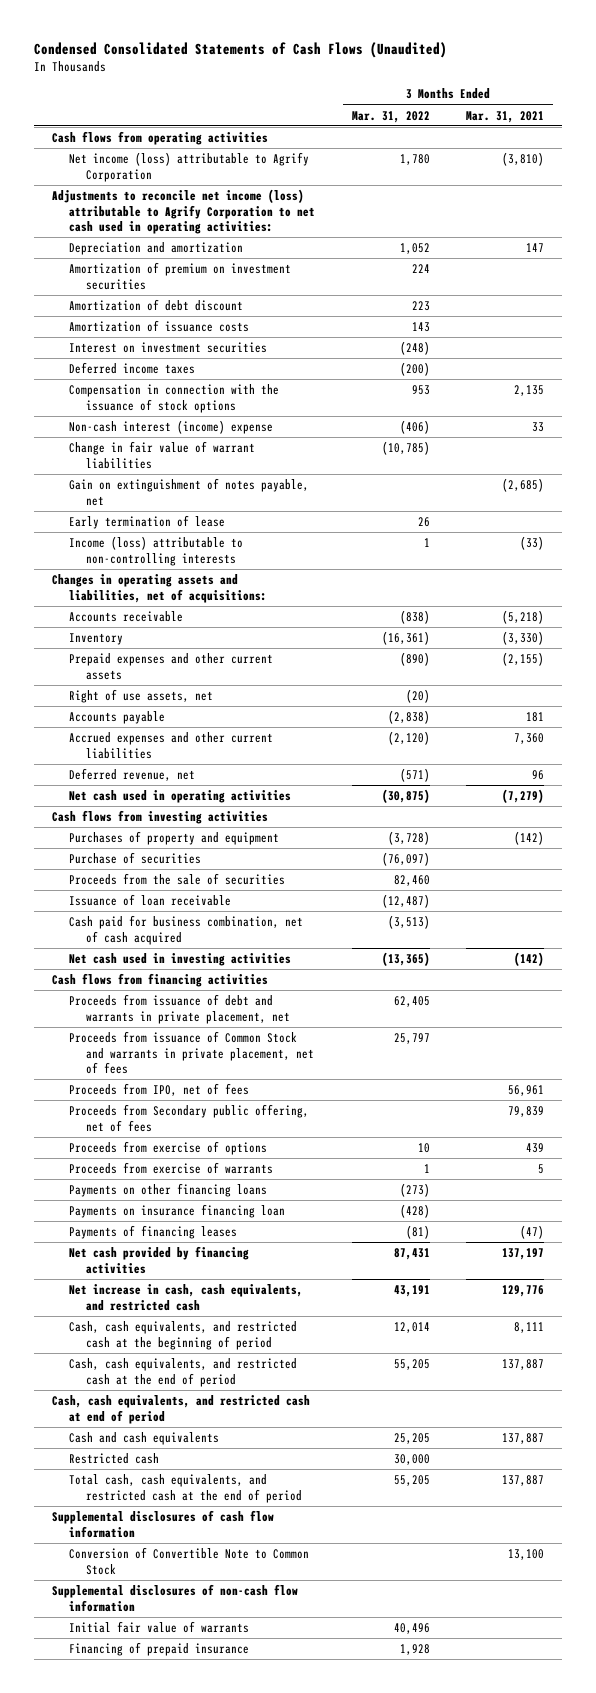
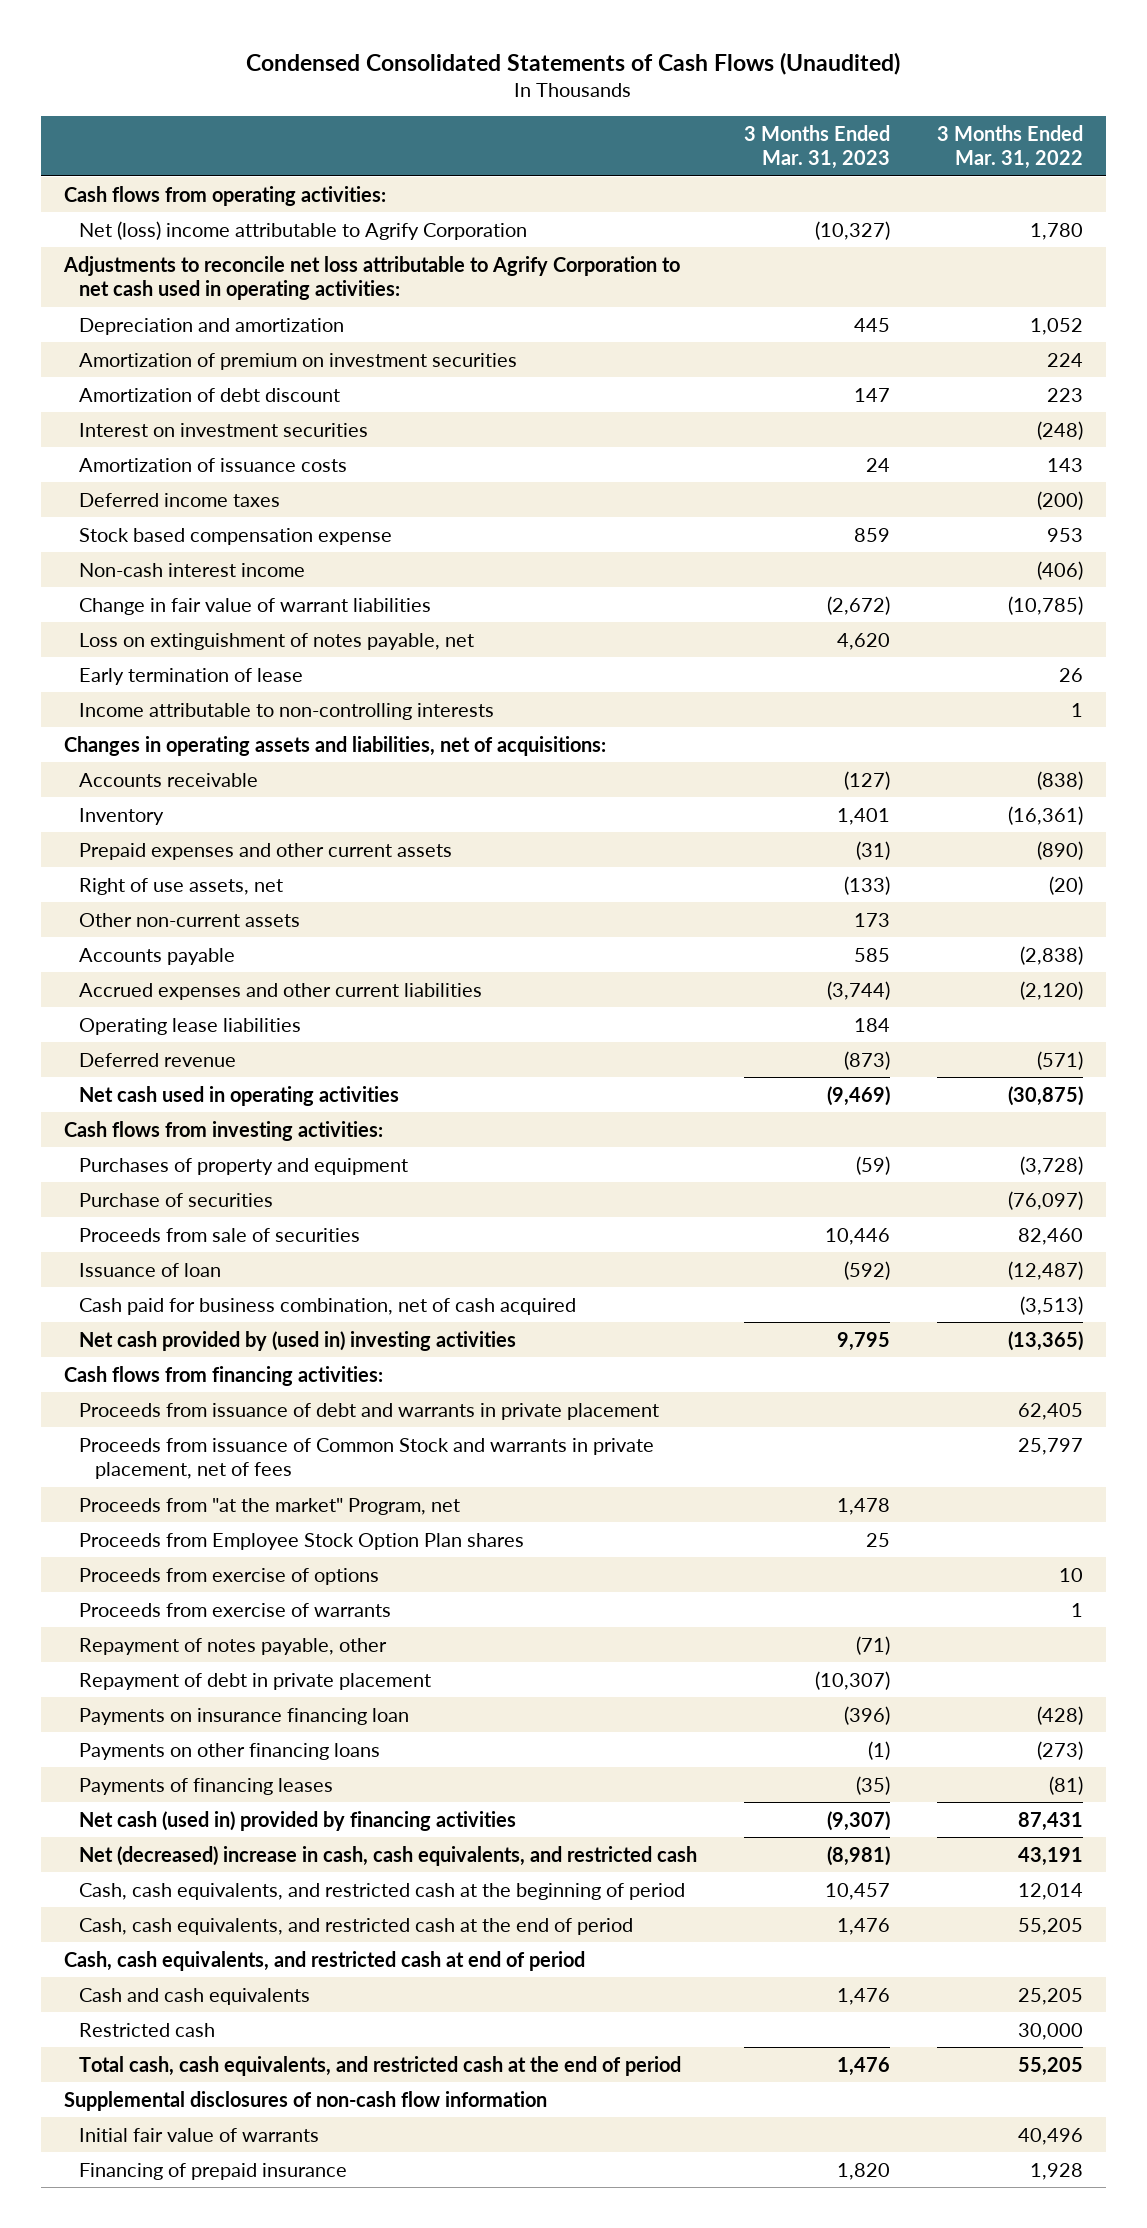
- | 3 Months Ended Mar. 31, 2022 | 3 Months Ended Mar. 31, 2021
+ | 3 Months Ended Mar. 31, 2023 | 3 Months Ended Mar. 31, 2022
- Cash flows from operating activities
- Net income (loss) attributable to Agrify Corporation | 1,780 | (3,810)
- Adjustments to reconcile net income (loss) attributable to Agrify Corporation to net cash used in operating activities:
+ Cash flows from operating activities:
+ Net (loss) income attributable to Agrify Corporation | (10,327) | 1,780
+ Adjustments to reconcile net loss attributable to Agrify Corporation to net cash used in operating activities:
moved down: Amortization of issuance costs | 24 | 143
- Compensation in connection with the issuance of stock options | 953 | 2,135
- Non-cash interest (income) expense | (406) | 33
+ Stock based compensation expense | 859 | 953
+ Non-cash interest income | | (406)
- Gain on extinguishment of notes payable, net | | (2,685)
+ Loss on extinguishment of notes payable, net | 4,620 |
- Income (loss) attributable to non-controlling interests | 1 | (33)
+ Income attributable to non-controlling interests | | 1
+ Other non-current assets | 173 |
- Deferred revenue, net | (571) | 96
+ Operating lease liabilities | 184 |
+ Deferred revenue | (873) | (571)
- Cash flows from investing activities
+ Cash flows from investing activities:
- Proceeds from the sale of securities | 82,460 |
- Issuance of loan receivable | (12,487) |
+ Proceeds from sale of securities | 10,446 | 82,460
+ Issuance of loan | (592) | (12,487)
- Net cash used in investing activities | (13,365) | (142)
- Cash flows from financing activities
- Proceeds from issuance of debt and warrants in private placement, net | 62,405 |
+ Net cash provided by (used in) investing activities | 9,795 | (13,365)
+ Cash flows from financing activities:
+ Proceeds from issuance of debt and warrants in private placement | | 62,405
- Proceeds from IPO, net of fees | | 56,961
- Proceeds from Secondary public offering, net of fees | | 79,839
+ Proceeds from "at the market" Program, net | 1,478 |
+ Proceeds from Employee Stock Option Plan shares | 25 |
+ Repayment of notes payable, other | (71) |
+ Repayment of debt in private placement | (10,307) |
moved down: Payments on other financing loans | (1) | (273)
- Net cash provided by financing activities | 87,431 | 137,197
- Net increase in cash, cash equivalents, and restricted cash | 43,191 | 129,776
+ Net cash (used in) provided by financing activities | (9,307) | 87,431
+ Net (decreased) increase in cash, cash equivalents, and restricted cash | (8,981) | 43,191
- Supplemental disclosures of cash flow information
- Conversion of Convertible Note to Common Stock | | 13,100

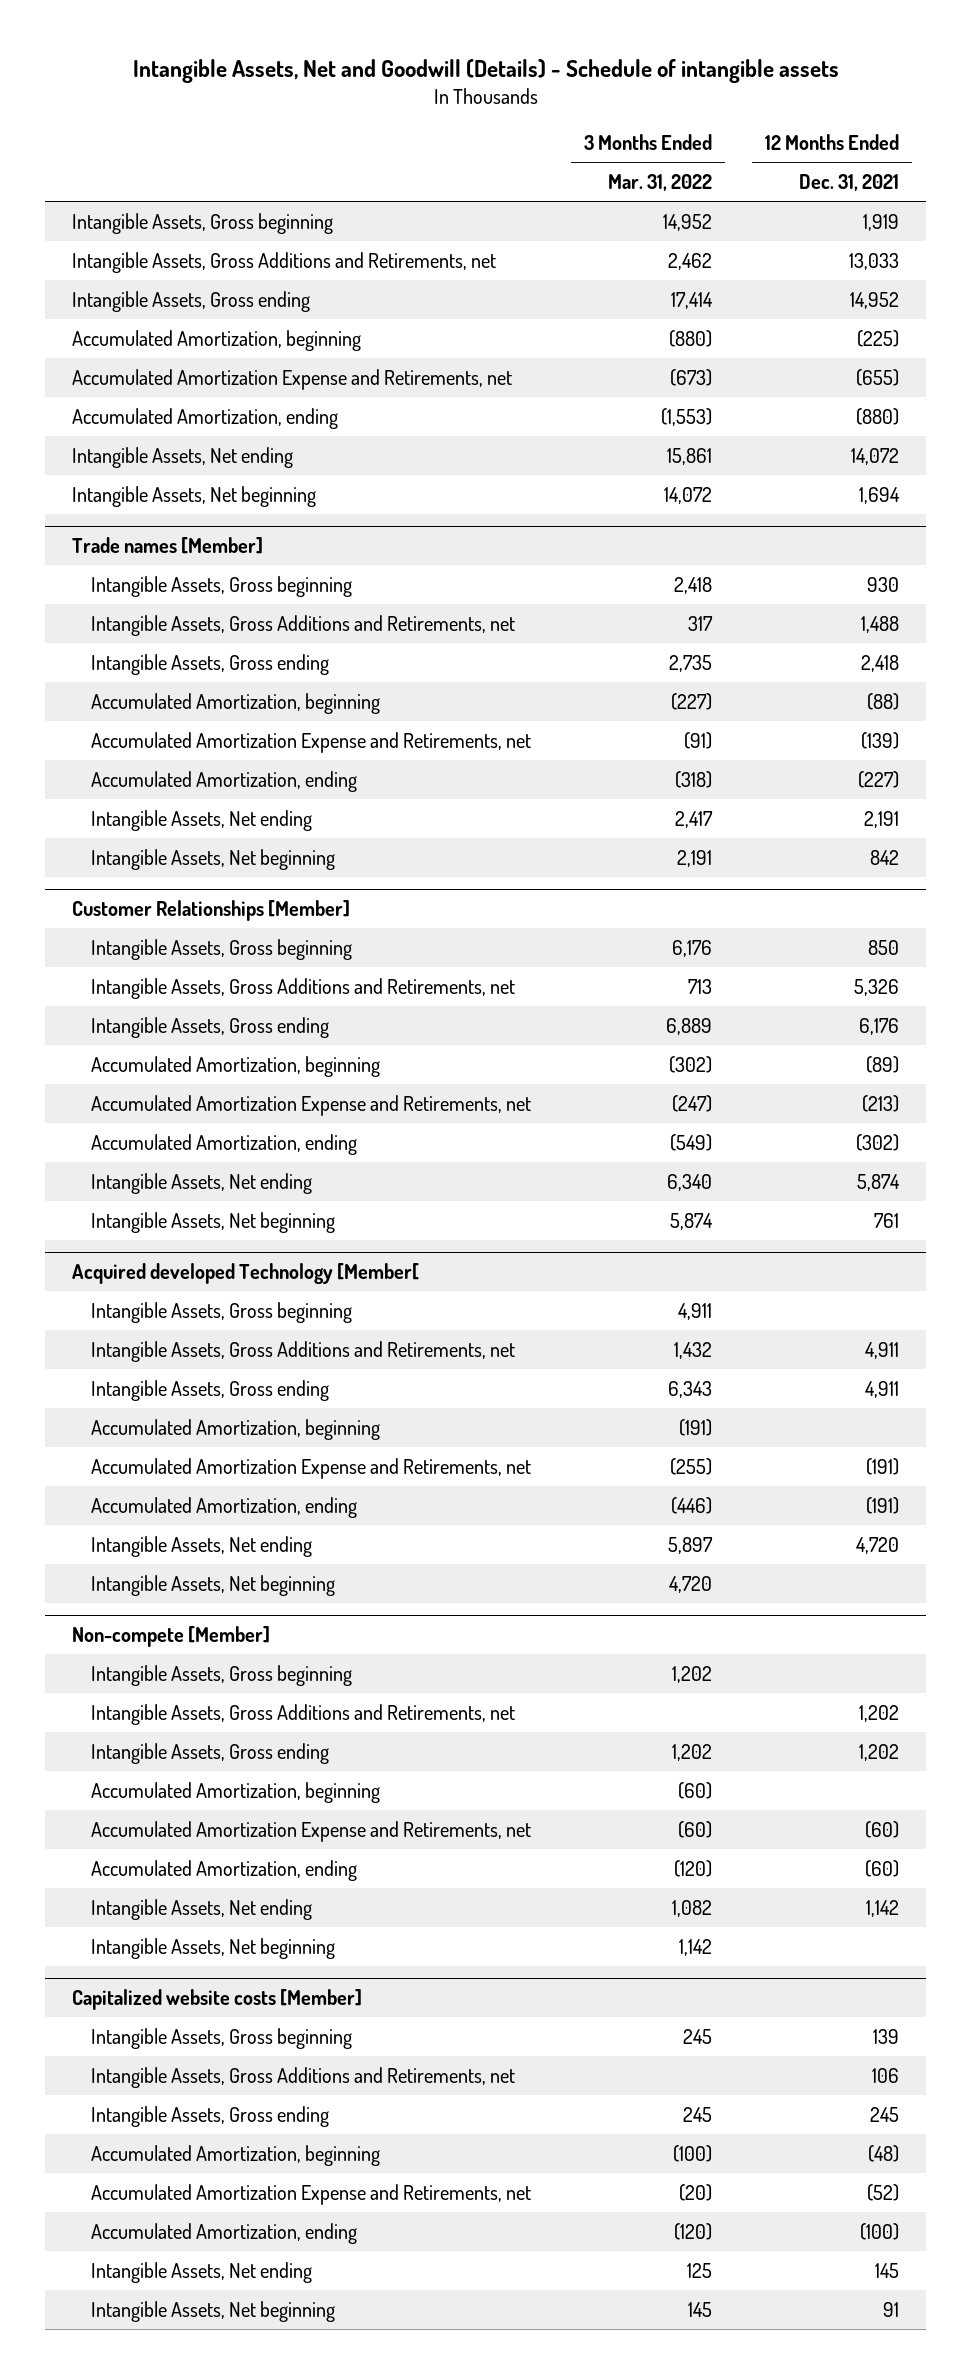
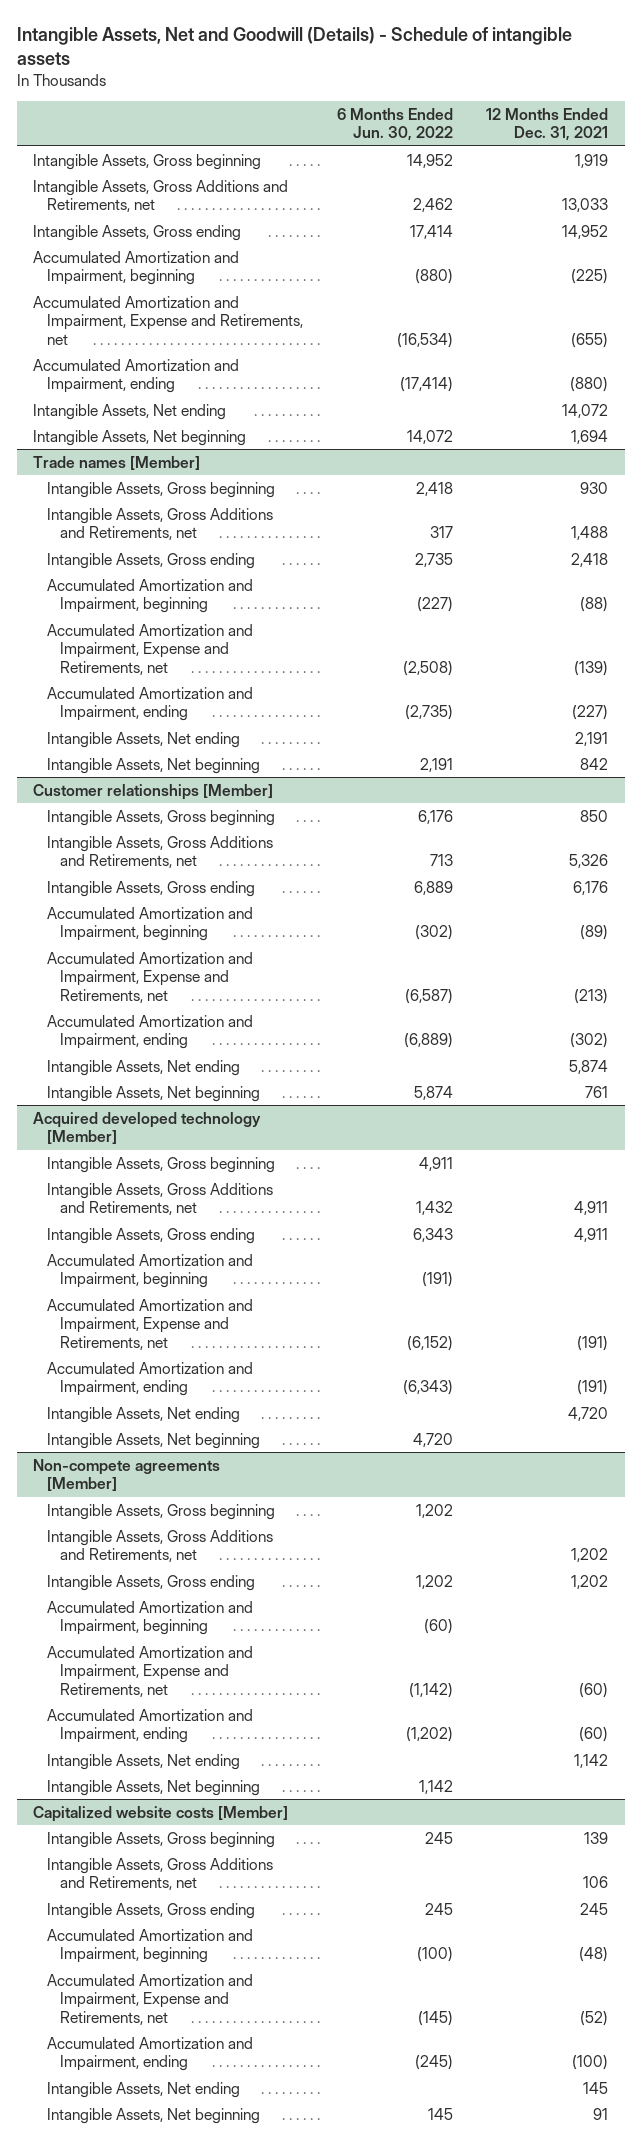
- | 3 Months Ended Mar. 31, 2022 | 12 Months Ended Dec. 31, 2021
+ | 6 Months Ended Jun. 30, 2022 | 12 Months Ended Dec. 31, 2021
- Accumulated Amortization, beginning | (880) | (225)
- Accumulated Amortization Expense and Retirements, net | (673) | (655)
- Accumulated Amortization, ending | (1,553) | (880)
+ Accumulated Amortization and Impairment, beginning | (880) | (225)
+ Accumulated Amortization and Impairment, Expense and Retirements, net | (16,534) | (655)
+ Accumulated Amortization and Impairment, ending | (17,414) | (880)
@ Trade names [Member]
- Accumulated Amortization, beginning | (227) | (88)
- Accumulated Amortization Expense and Retirements, net | (91) | (139)
- Accumulated Amortization, ending | (318) | (227)
+ Accumulated Amortization and Impairment, beginning | (227) | (88)
+ Accumulated Amortization and Impairment, Expense and Retirements, net | (2,508) | (139)
+ Accumulated Amortization and Impairment, ending | (2,735) | (227)
- Customer Relationships [Member]
+ Customer relationships [Member]
- Accumulated Amortization, beginning | (302) | (89)
- Accumulated Amortization Expense and Retirements, net | (247) | (213)
- Accumulated Amortization, ending | (549) | (302)
+ Accumulated Amortization and Impairment, beginning | (302) | (89)
+ Accumulated Amortization and Impairment, Expense and Retirements, net | (6,587) | (213)
+ Accumulated Amortization and Impairment, ending | (6,889) | (302)
- Acquired developed Technology [Member[
+ Acquired developed technology [Member]
- Accumulated Amortization, beginning | (191) |
- Accumulated Amortization Expense and Retirements, net | (255) | (191)
- Accumulated Amortization, ending | (446) | (191)
+ Accumulated Amortization and Impairment, beginning | (191) |
+ Accumulated Amortization and Impairment, Expense and Retirements, net | (6,152) | (191)
+ Accumulated Amortization and Impairment, ending | (6,343) | (191)
- Non-compete [Member]
+ Non-compete agreements [Member]
- Accumulated Amortization, beginning | (60) |
- Accumulated Amortization Expense and Retirements, net | (60) | (60)
- Accumulated Amortization, ending | (120) | (60)
+ Accumulated Amortization and Impairment, beginning | (60) |
+ Accumulated Amortization and Impairment, Expense and Retirements, net | (1,142) | (60)
+ Accumulated Amortization and Impairment, ending | (1,202) | (60)
@ Capitalized website costs [Member]
- Accumulated Amortization, beginning | (100) | (48)
- Accumulated Amortization Expense and Retirements, net | (20) | (52)
- Accumulated Amortization, ending | (120) | (100)
+ Accumulated Amortization and Impairment, beginning | (100) | (48)
+ Accumulated Amortization and Impairment, Expense and Retirements, net | (145) | (52)
+ Accumulated Amortization and Impairment, ending | (245) | (100)

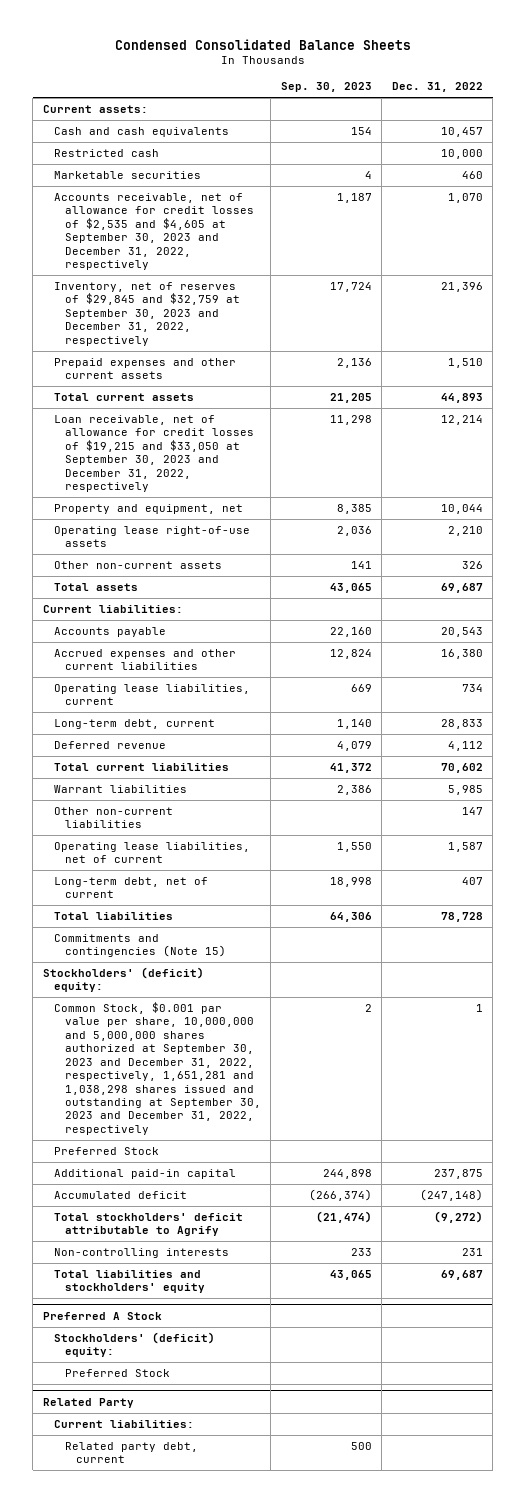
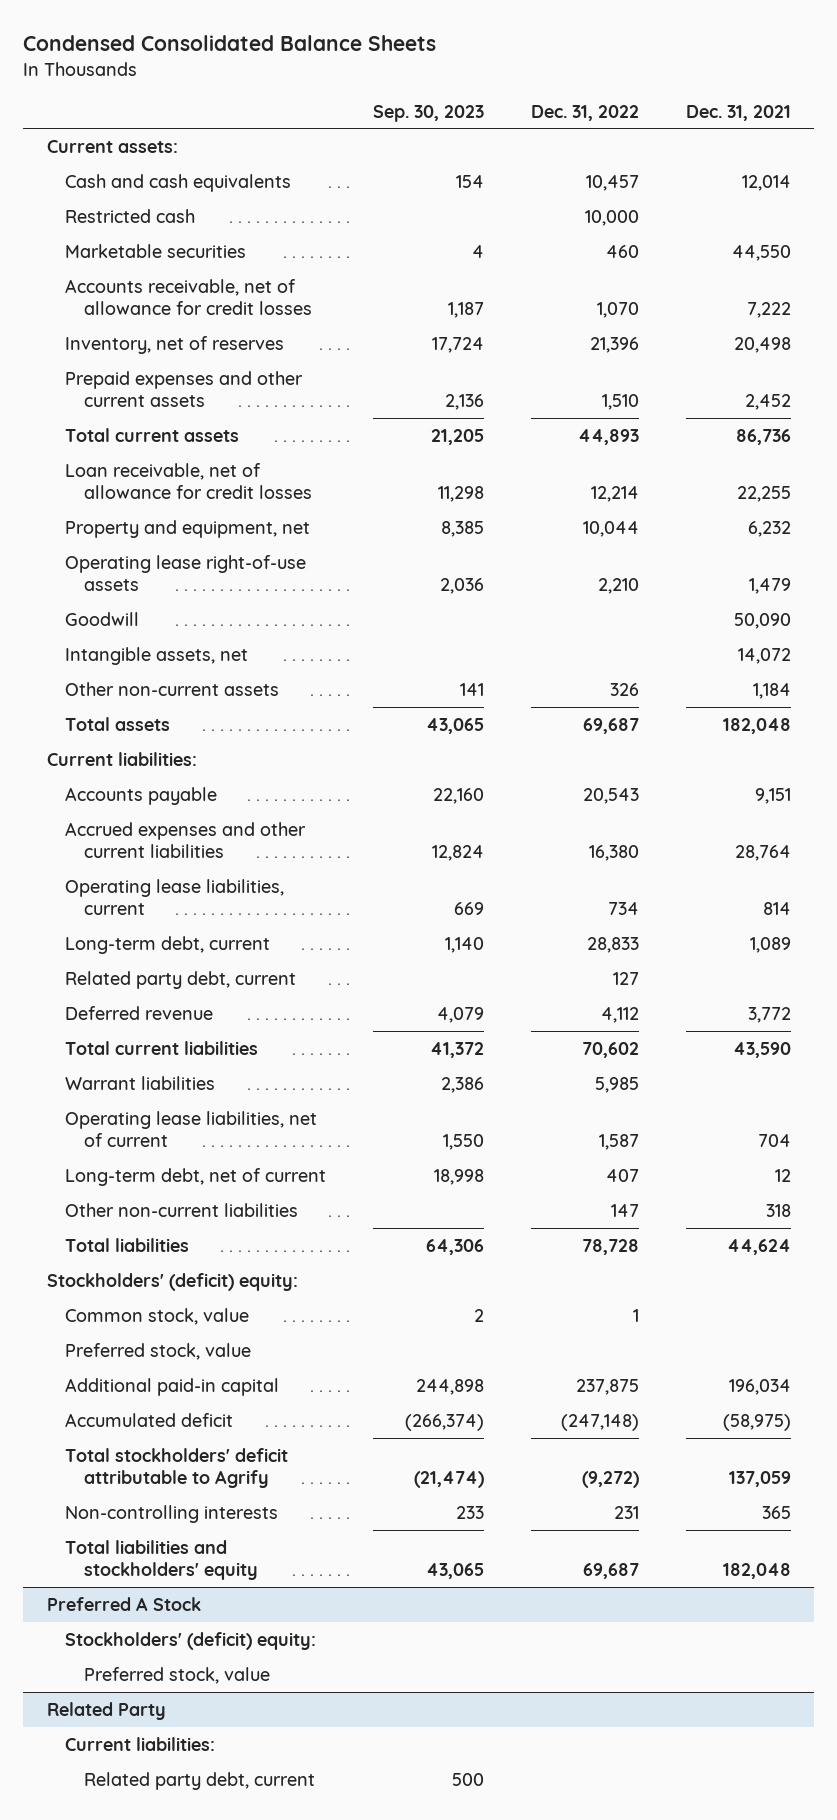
- | Sep. 30, 2023 | Dec. 31, 2022
+ | Sep. 30, 2023 | Dec. 31, 2022 | Dec. 31, 2021
- Accounts receivable, net of allowance for credit losses of $2,535 and $4,605 at September 30, 2023 and December 31, 2022, respectively | 1,187 | 1,070
- Inventory, net of reserves of $29,845 and $32,759 at September 30, 2023 and December 31, 2022, respectively | 17,724 | 21,396
+ Accounts receivable, net of allowance for credit losses | 1,187 | 1,070 | 7,222
+ Inventory, net of reserves | 17,724 | 21,396 | 20,498
- Loan receivable, net of allowance for credit losses of $19,215 and $33,050 at September 30, 2023 and December 31, 2022, respectively | 11,298 | 12,214
+ Loan receivable, net of allowance for credit losses | 11,298 | 12,214 | 22,255
+ Goodwill | | | 50,090
+ Intangible assets, net | | | 14,072
+ Related party debt, current | | 127 |
moved down: Other non-current liabilities | | 147 | 318
- Commitments and contingencies (Note 15)
- Common Stock, $0.001 par value per share, 10,000,000 and 5,000,000 shares authorized at September 30, 2023 and December 31, 2022, respectively, 1,651,281 and 1,038,298 shares issued and outstanding at September 30, 2023 and December 31, 2022, respectively | 2 | 1
- Preferred Stock
+ Common stock, value | 2 | 1 |
+ Preferred stock, value
@ Preferred A Stock
- Preferred Stock
+ Preferred stock, value

